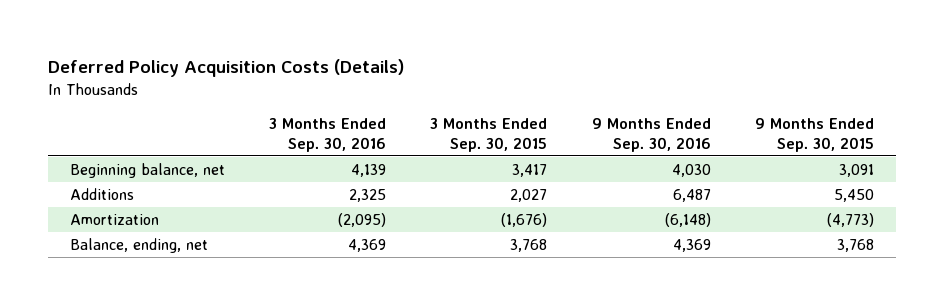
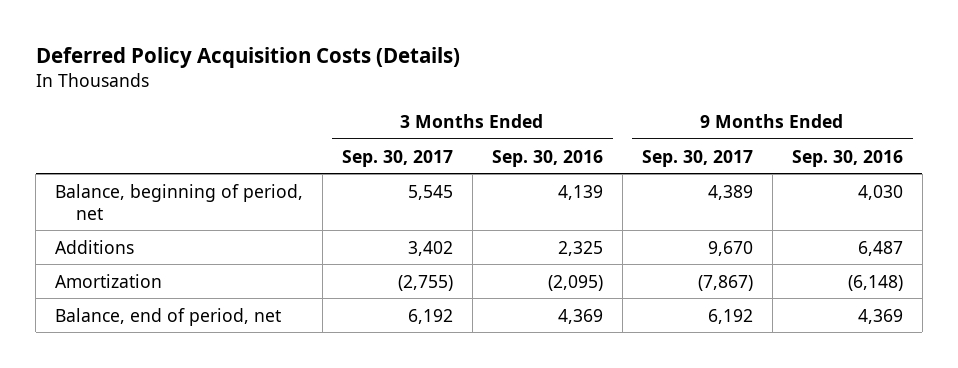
- | 3 Months Ended Sep. 30, 2016 | 3 Months Ended Sep. 30, 2015 | 9 Months Ended Sep. 30, 2016 | 9 Months Ended Sep. 30, 2015
+ | 3 Months Ended Sep. 30, 2017 | 3 Months Ended Sep. 30, 2016 | 9 Months Ended Sep. 30, 2017 | 9 Months Ended Sep. 30, 2016
- Beginning balance, net | 4,139 | 3,417 | 4,030 | 3,091
+ Balance, beginning of period, net | 5,545 | 4,139 | 4,389 | 4,030
- Balance, ending, net | 4,369 | 3,768 | 4,369 | 3,768
+ Balance, end of period, net | 6,192 | 4,369 | 6,192 | 4,369

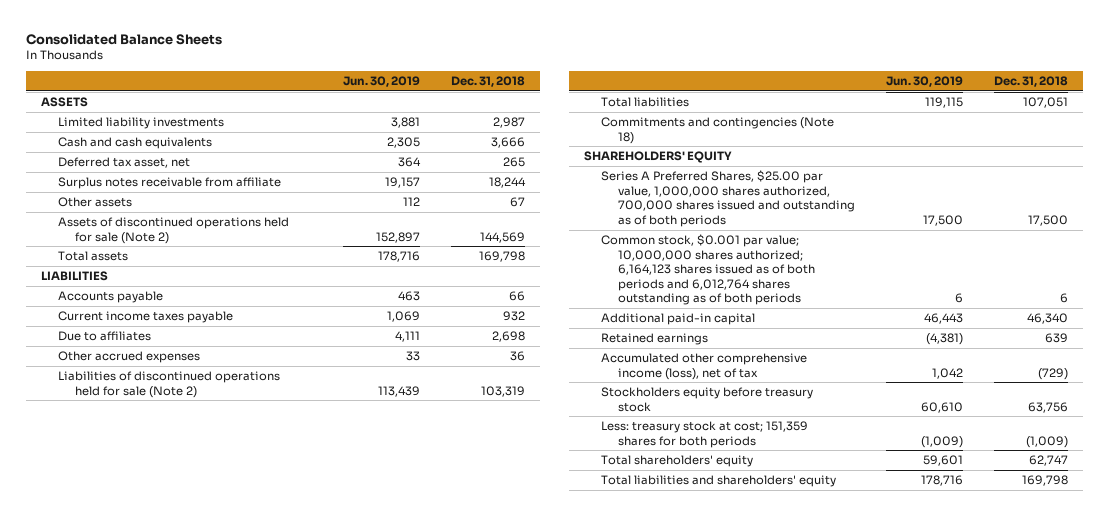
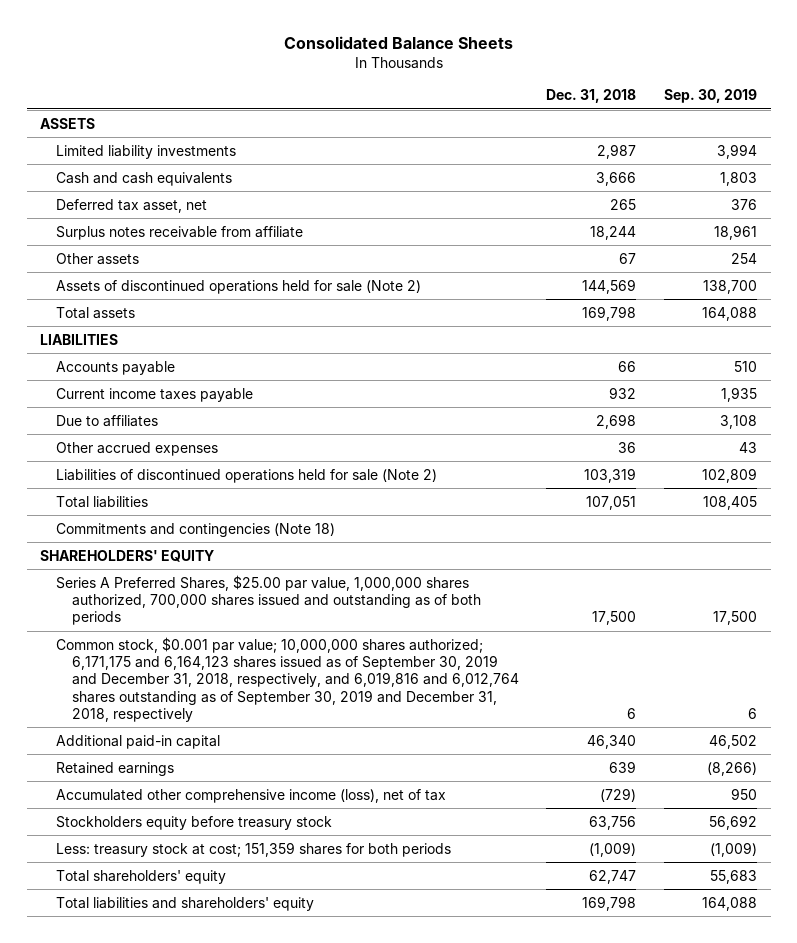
- | Jun. 30, 2019 | Dec. 31, 2018
+ | Dec. 31, 2018 | Sep. 30, 2019
- Common stock, $0.001 par value; 10,000,000 shares authorized; 6,164,123 shares issued as of both periods and 6,012,764 shares outstanding as of both periods | 6 | 6
+ Common stock, $0.001 par value; 10,000,000 shares authorized; 6,171,175 and 6,164,123 shares issued as of September 30, 2019 and December 31, 2018, respectively, and 6,019,816 and 6,012,764 shares outstanding as of September 30, 2019 and December 31, 2018, respectively | 6 | 6

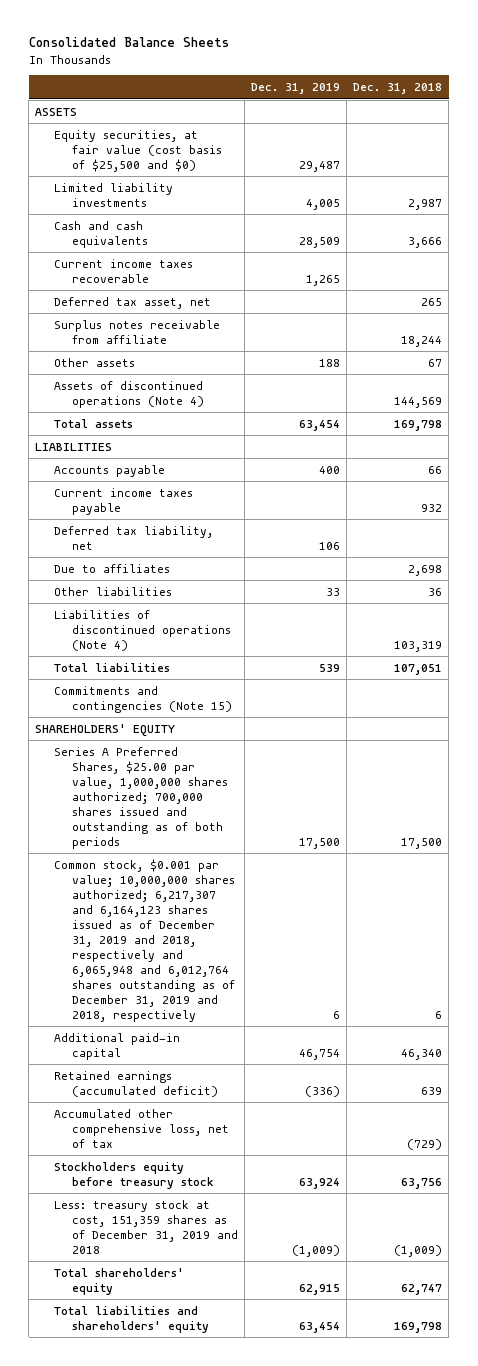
- | Dec. 31, 2018 | Sep. 30, 2019
+ | Dec. 31, 2019 | Dec. 31, 2018
+ Equity securities, at fair value (cost basis of $25,500 and $0) | 29,487 |
+ Current income taxes recoverable | 1,265 |
- Assets of discontinued operations held for sale (Note 2) | 144,569 | 138,700
+ Assets of discontinued operations (Note 4) | | 144,569
+ Deferred tax liability, net | 106 |
- Other accrued expenses | 36 | 43
- Liabilities of discontinued operations held for sale (Note 2) | 103,319 | 102,809
+ Other liabilities | 33 | 36
+ Liabilities of discontinued operations (Note 4) | | 103,319
- Commitments and contingencies (Note 18)
+ Commitments and contingencies (Note 15)
- Series A Preferred Shares, $25.00 par value, 1,000,000 shares authorized, 700,000 shares issued and outstanding as of both periods | 17,500 | 17,500
- Common stock, $0.001 par value; 10,000,000 shares authorized; 6,171,175 and 6,164,123 shares issued as of September 30, 2019 and December 31, 2018, respectively, and 6,019,816 and 6,012,764 shares outstanding as of September 30, 2019 and December 31, 2018, respectively | 6 | 6
+ Series A Preferred Shares, $25.00 par value, 1,000,000 shares authorized; 700,000 shares issued and outstanding as of both periods | 17,500 | 17,500
+ Common stock, $0.001 par value; 10,000,000 shares authorized; 6,217,307 and 6,164,123 shares issued as of December 31, 2019 and 2018, respectively and 6,065,948 and 6,012,764 shares outstanding as of December 31, 2019 and 2018, respectively | 6 | 6
- Retained earnings | 639 | (8,266)
- Accumulated other comprehensive income (loss), net of tax | (729) | 950
+ Retained earnings (accumulated deficit) | (336) | 639
+ Accumulated other comprehensive loss, net of tax | | (729)
- Less: treasury stock at cost; 151,359 shares for both periods | (1,009) | (1,009)
+ Less: treasury stock at cost, 151,359 shares as of December 31, 2019 and 2018 | (1,009) | (1,009)

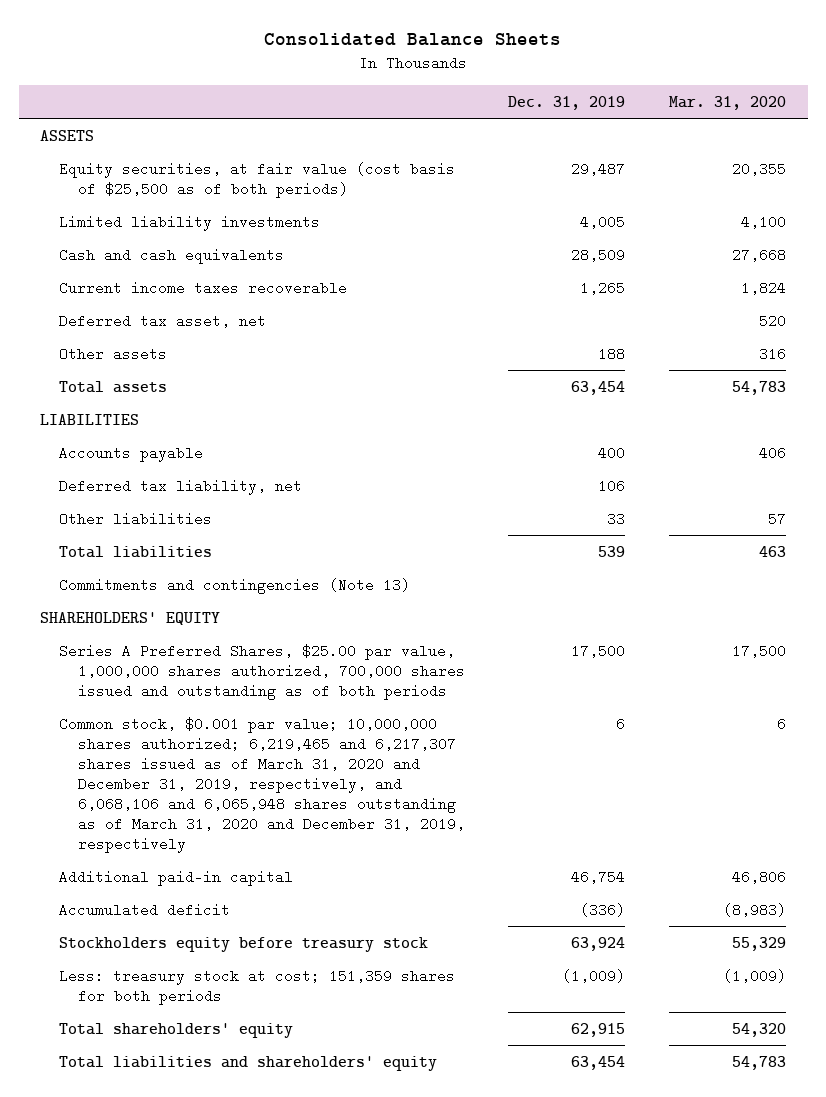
- | Dec. 31, 2019 | Dec. 31, 2018
+ | Dec. 31, 2019 | Mar. 31, 2020
- Equity securities, at fair value (cost basis of $25,500 and $0) | 29,487 |
+ Equity securities, at fair value (cost basis of $25,500 as of both periods) | 29,487 | 20,355
- Surplus notes receivable from affiliate | | 18,244
- Assets of discontinued operations (Note 4) | | 144,569
- Current income taxes payable | | 932
- Due to affiliates | | 2,698
- Liabilities of discontinued operations (Note 4) | | 103,319
- Commitments and contingencies (Note 15)
+ Commitments and contingencies (Note 13)
- Series A Preferred Shares, $25.00 par value, 1,000,000 shares authorized; 700,000 shares issued and outstanding as of both periods | 17,500 | 17,500
- Common stock, $0.001 par value; 10,000,000 shares authorized; 6,217,307 and 6,164,123 shares issued as of December 31, 2019 and 2018, respectively and 6,065,948 and 6,012,764 shares outstanding as of December 31, 2019 and 2018, respectively | 6 | 6
+ Series A Preferred Shares, $25.00 par value, 1,000,000 shares authorized, 700,000 shares issued and outstanding as of both periods | 17,500 | 17,500
+ Common stock, $0.001 par value; 10,000,000 shares authorized; 6,219,465 and 6,217,307 shares issued as of March 31, 2020 and December 31, 2019, respectively, and 6,068,106 and 6,065,948 shares outstanding as of March 31, 2020 and December 31, 2019, respectively | 6 | 6
- Retained earnings (accumulated deficit) | (336) | 639
- Accumulated other comprehensive loss, net of tax | | (729)
+ Accumulated deficit | (336) | (8,983)
- Less: treasury stock at cost, 151,359 shares as of December 31, 2019 and 2018 | (1,009) | (1,009)
+ Less: treasury stock at cost; 151,359 shares for both periods | (1,009) | (1,009)

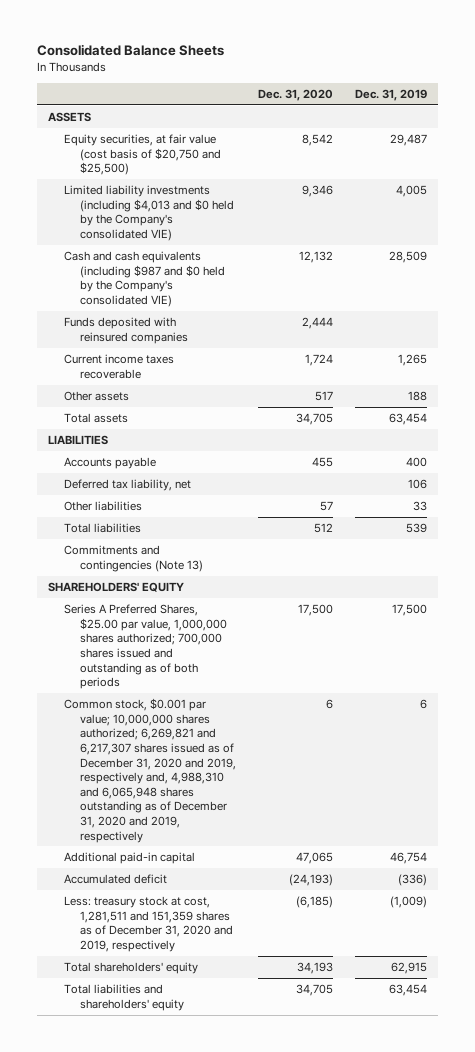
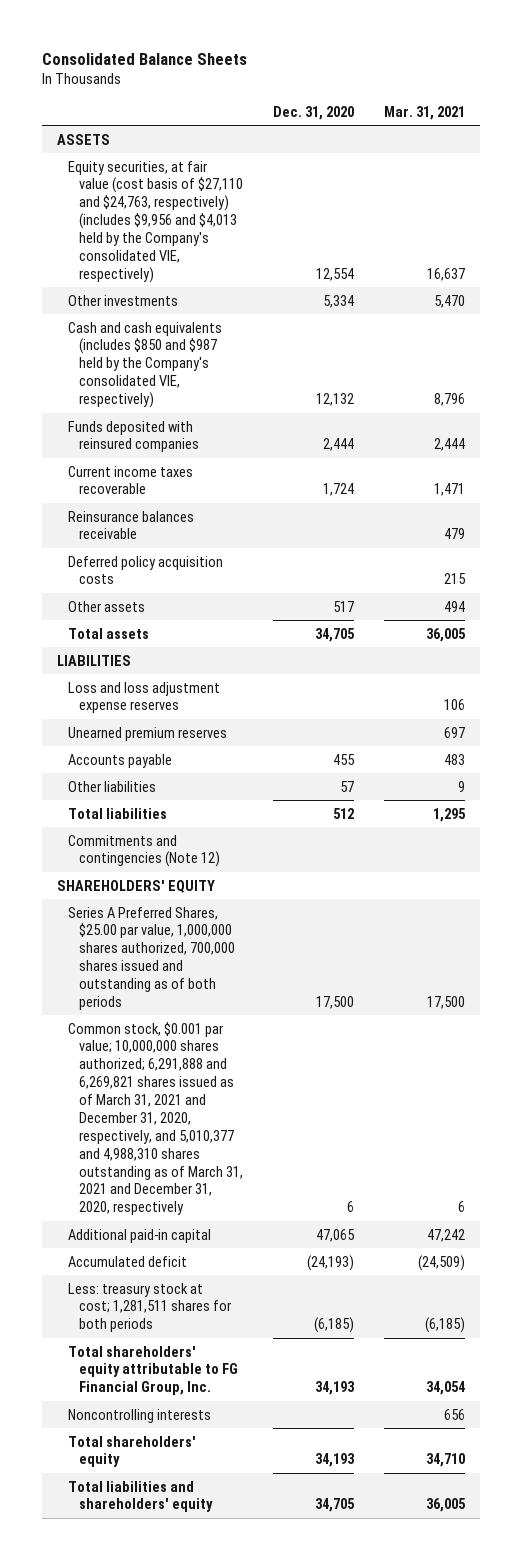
- | Dec. 31, 2020 | Dec. 31, 2019
+ | Dec. 31, 2020 | Mar. 31, 2021
- Equity securities, at fair value (cost basis of $20,750 and $25,500) | 8,542 | 29,487
- Limited liability investments (including $4,013 and $0 held by the Company's consolidated VIE) | 9,346 | 4,005
- Cash and cash equivalents (including $987 and $0 held by the Company's consolidated VIE) | 12,132 | 28,509
+ Equity securities, at fair value (cost basis of $27,110 and $24,763, respectively) (includes $9,956 and $4,013 held by the Company's consolidated VIE, respectively) | 12,554 | 16,637
+ Other investments | 5,334 | 5,470
+ Cash and cash equivalents (includes $850 and $987 held by the Company's consolidated VIE, respectively) | 12,132 | 8,796
+ Reinsurance balances receivable | | 479
+ Deferred policy acquisition costs | | 215
+ Loss and loss adjustment expense reserves | | 106
+ Unearned premium reserves | | 697
- Deferred tax liability, net | | 106
- Commitments and contingencies (Note 13)
+ Commitments and contingencies (Note 12)
- Series A Preferred Shares, $25.00 par value, 1,000,000 shares authorized; 700,000 shares issued and outstanding as of both periods | 17,500 | 17,500
- Common stock, $0.001 par value; 10,000,000 shares authorized; 6,269,821 and 6,217,307 shares issued as of December 31, 2020 and 2019, respectively and, 4,988,310 and 6,065,948 shares outstanding as of December 31, 2020 and 2019, respectively | 6 | 6
+ Series A Preferred Shares, $25.00 par value, 1,000,000 shares authorized, 700,000 shares issued and outstanding as of both periods | 17,500 | 17,500
+ Common stock, $0.001 par value; 10,000,000 shares authorized; 6,291,888 and 6,269,821 shares issued as of March 31, 2021 and December 31, 2020, respectively, and 5,010,377 and 4,988,310 shares outstanding as of March 31, 2021 and December 31, 2020, respectively | 6 | 6
- Less: treasury stock at cost, 1,281,511 and 151,359 shares as of December 31, 2020 and 2019, respectively | (6,185) | (1,009)
+ Less: treasury stock at cost; 1,281,511 shares for both periods | (6,185) | (6,185)
+ Total shareholders' equity attributable to FG Financial Group, Inc. | 34,193 | 34,054
+ Noncontrolling interests | | 656

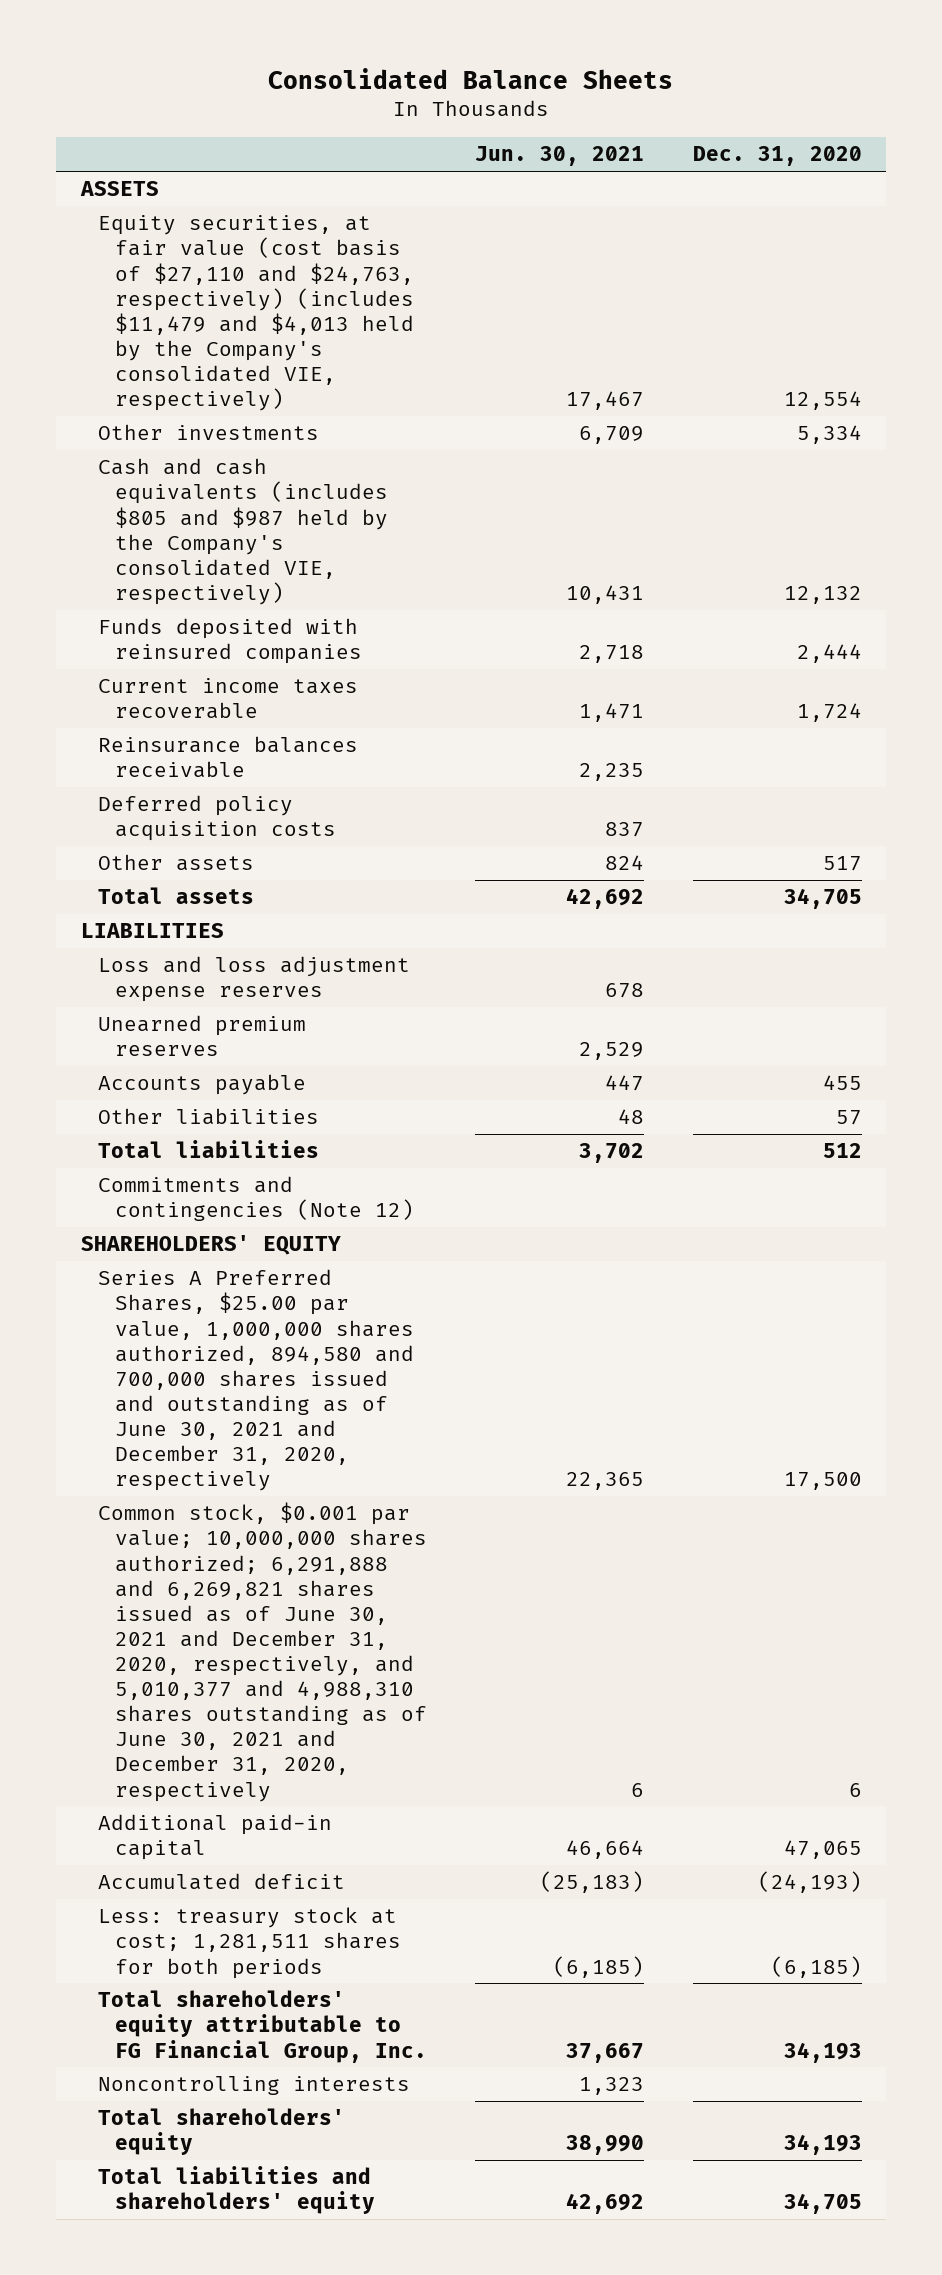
- | Dec. 31, 2020 | Mar. 31, 2021
+ | Jun. 30, 2021 | Dec. 31, 2020
- Equity securities, at fair value (cost basis of $27,110 and $24,763, respectively) (includes $9,956 and $4,013 held by the Company's consolidated VIE, respectively) | 12,554 | 16,637
+ Equity securities, at fair value (cost basis of $27,110 and $24,763, respectively) (includes $11,479 and $4,013 held by the Company's consolidated VIE, respectively) | 17,467 | 12,554
- Cash and cash equivalents (includes $850 and $987 held by the Company's consolidated VIE, respectively) | 12,132 | 8,796
+ Cash and cash equivalents (includes $805 and $987 held by the Company's consolidated VIE, respectively) | 10,431 | 12,132
- Series A Preferred Shares, $25.00 par value, 1,000,000 shares authorized, 700,000 shares issued and outstanding as of both periods | 17,500 | 17,500
- Common stock, $0.001 par value; 10,000,000 shares authorized; 6,291,888 and 6,269,821 shares issued as of March 31, 2021 and December 31, 2020, respectively, and 5,010,377 and 4,988,310 shares outstanding as of March 31, 2021 and December 31, 2020, respectively | 6 | 6
+ Series A Preferred Shares, $25.00 par value, 1,000,000 shares authorized, 894,580 and 700,000 shares issued and outstanding as of June 30, 2021 and December 31, 2020, respectively | 22,365 | 17,500
+ Common stock, $0.001 par value; 10,000,000 shares authorized; 6,291,888 and 6,269,821 shares issued as of June 30, 2021 and December 31, 2020, respectively, and 5,010,377 and 4,988,310 shares outstanding as of June 30, 2021 and December 31, 2020, respectively | 6 | 6

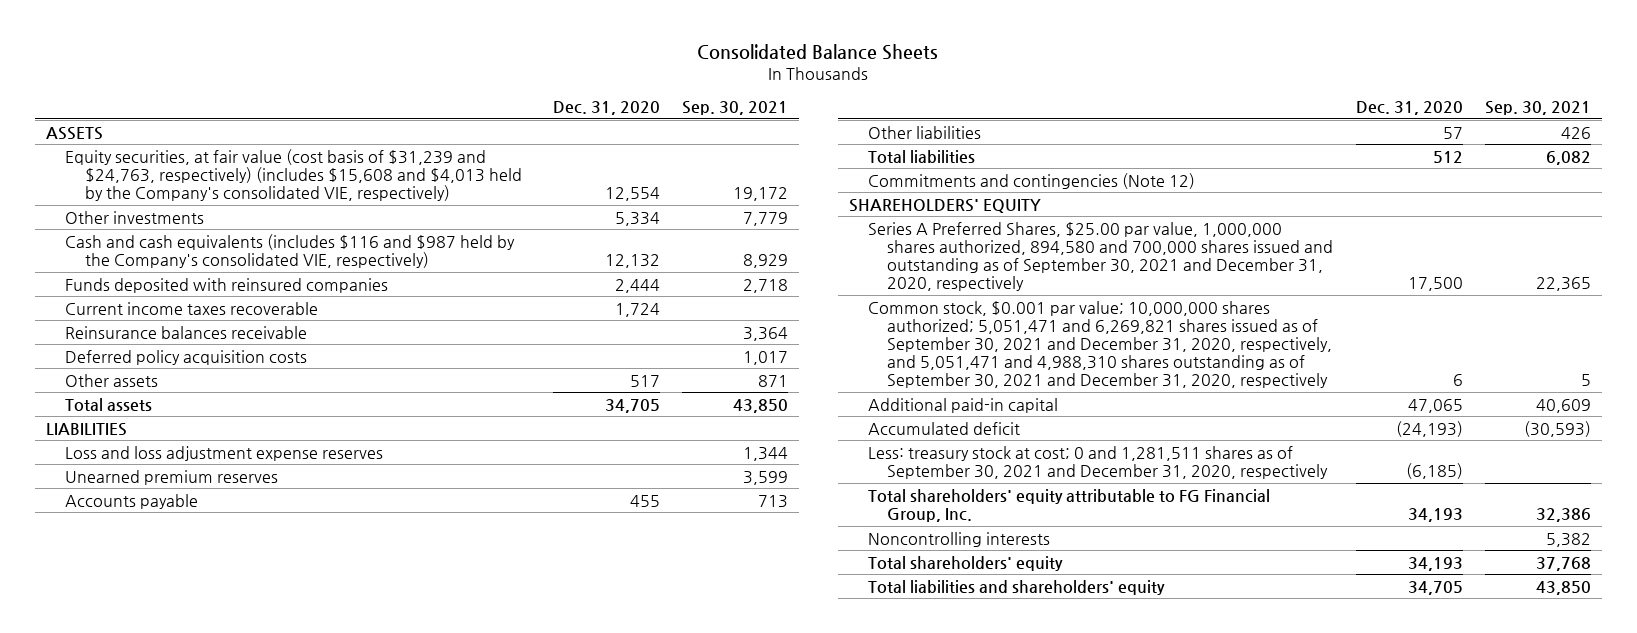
- | Jun. 30, 2021 | Dec. 31, 2020
+ | Dec. 31, 2020 | Sep. 30, 2021
- Equity securities, at fair value (cost basis of $27,110 and $24,763, respectively) (includes $11,479 and $4,013 held by the Company's consolidated VIE, respectively) | 17,467 | 12,554
+ Equity securities, at fair value (cost basis of $31,239 and $24,763, respectively) (includes $15,608 and $4,013 held by the Company's consolidated VIE, respectively) | 12,554 | 19,172
- Cash and cash equivalents (includes $805 and $987 held by the Company's consolidated VIE, respectively) | 10,431 | 12,132
+ Cash and cash equivalents (includes $116 and $987 held by the Company's consolidated VIE, respectively) | 12,132 | 8,929
- Series A Preferred Shares, $25.00 par value, 1,000,000 shares authorized, 894,580 and 700,000 shares issued and outstanding as of June 30, 2021 and December 31, 2020, respectively | 22,365 | 17,500
- Common stock, $0.001 par value; 10,000,000 shares authorized; 6,291,888 and 6,269,821 shares issued as of June 30, 2021 and December 31, 2020, respectively, and 5,010,377 and 4,988,310 shares outstanding as of June 30, 2021 and December 31, 2020, respectively | 6 | 6
+ Series A Preferred Shares, $25.00 par value, 1,000,000 shares authorized, 894,580 and 700,000 shares issued and outstanding as of September 30, 2021 and December 31, 2020, respectively | 17,500 | 22,365
+ Common stock, $0.001 par value; 10,000,000 shares authorized; 5,051,471 and 6,269,821 shares issued as of September 30, 2021 and December 31, 2020, respectively, and 5,051,471 and 4,988,310 shares outstanding as of September 30, 2021 and December 31, 2020, respectively | 6 | 5
- Less: treasury stock at cost; 1,281,511 shares for both periods | (6,185) | (6,185)
+ Less: treasury stock at cost; 0 and 1,281,511 shares as of September 30, 2021 and December 31, 2020, respectively | (6,185) |

